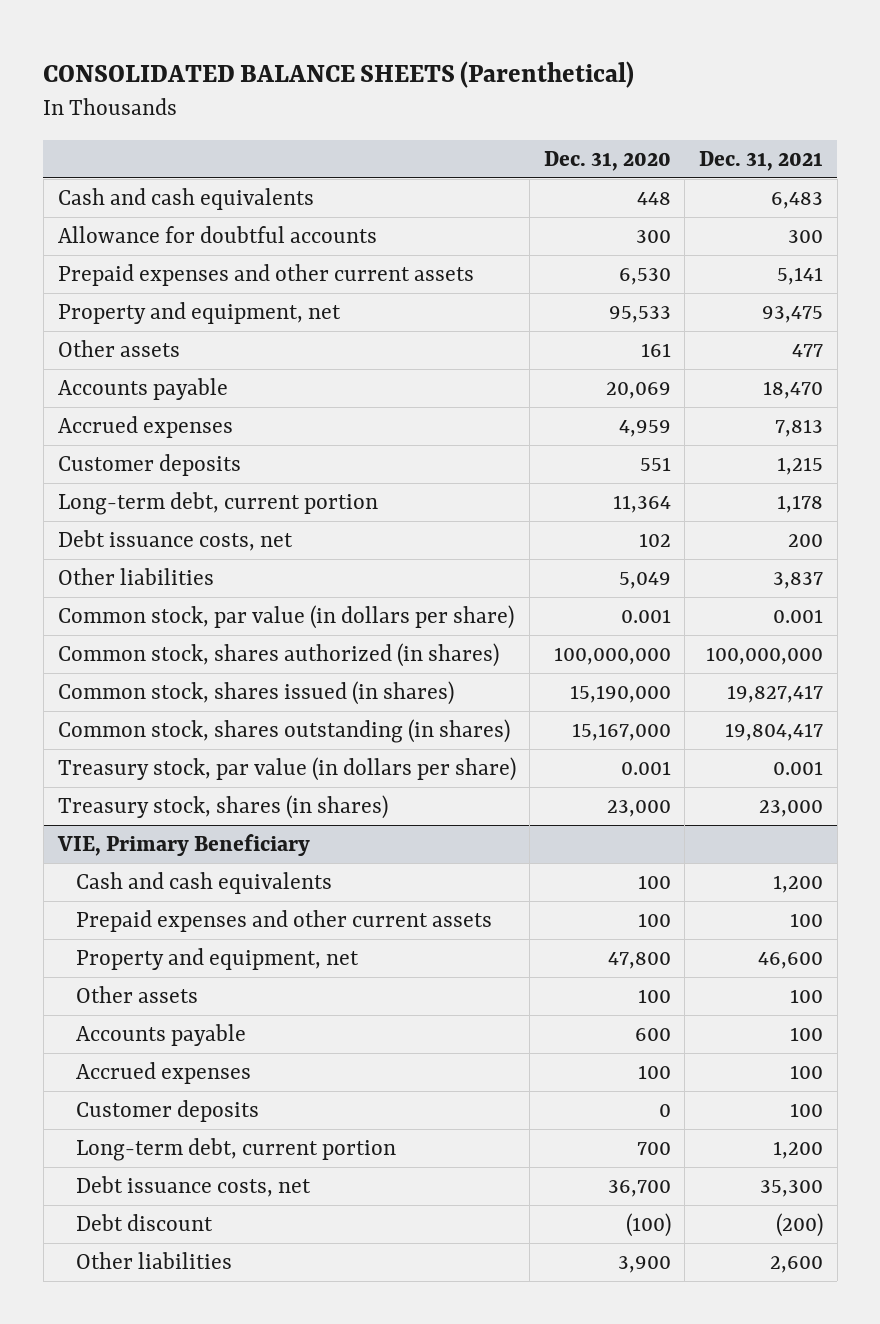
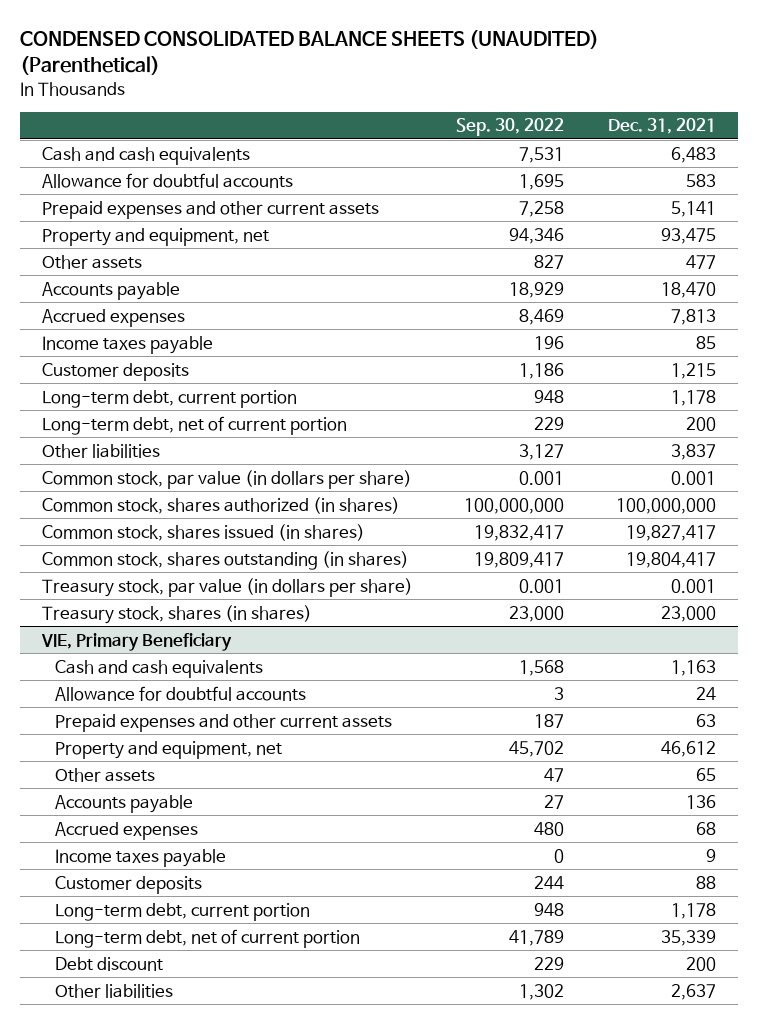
- CONSOLIDATED BALANCE SHEETS (Parenthetical)
+ CONDENSED CONSOLIDATED BALANCE SHEETS (UNAUDITED) (Parenthetical)
- | Dec. 31, 2020 | Dec. 31, 2021
+ | Sep. 30, 2022 | Dec. 31, 2021
- Allowance for doubtful accounts | 300 | 300
+ Allowance for doubtful accounts | 1,695 | 583
+ Income taxes payable | 196 | 85
- Debt issuance costs, net | 102 | 200
+ Long-term debt, net of current portion | 229 | 200
@ VIE, Primary Beneficiary
- Cash and cash equivalents | 100 | 1,200
- Prepaid expenses and other current assets | 100 | 100
- Property and equipment, net | 47,800 | 46,600
- Other assets | 100 | 100
- Accounts payable | 600 | 100
- Accrued expenses | 100 | 100
- Customer deposits | 0 | 100
- Long-term debt, current portion | 700 | 1,200
- Debt issuance costs, net | 36,700 | 35,300
- Debt discount | (100) | (200)
- Other liabilities | 3,900 | 2,600
+ Cash and cash equivalents | 1,568 | 1,163
+ Allowance for doubtful accounts | 3 | 24
+ Prepaid expenses and other current assets | 187 | 63
+ Property and equipment, net | 45,702 | 46,612
+ Other assets | 47 | 65
+ Accounts payable | 27 | 136
+ Accrued expenses | 480 | 68
+ Income taxes payable | 0 | 9
+ Customer deposits | 244 | 88
+ Long-term debt, current portion | 948 | 1,178
+ Long-term debt, net of current portion | 41,789 | 35,339
+ Debt discount | 229 | 200
+ Other liabilities | 1,302 | 2,637

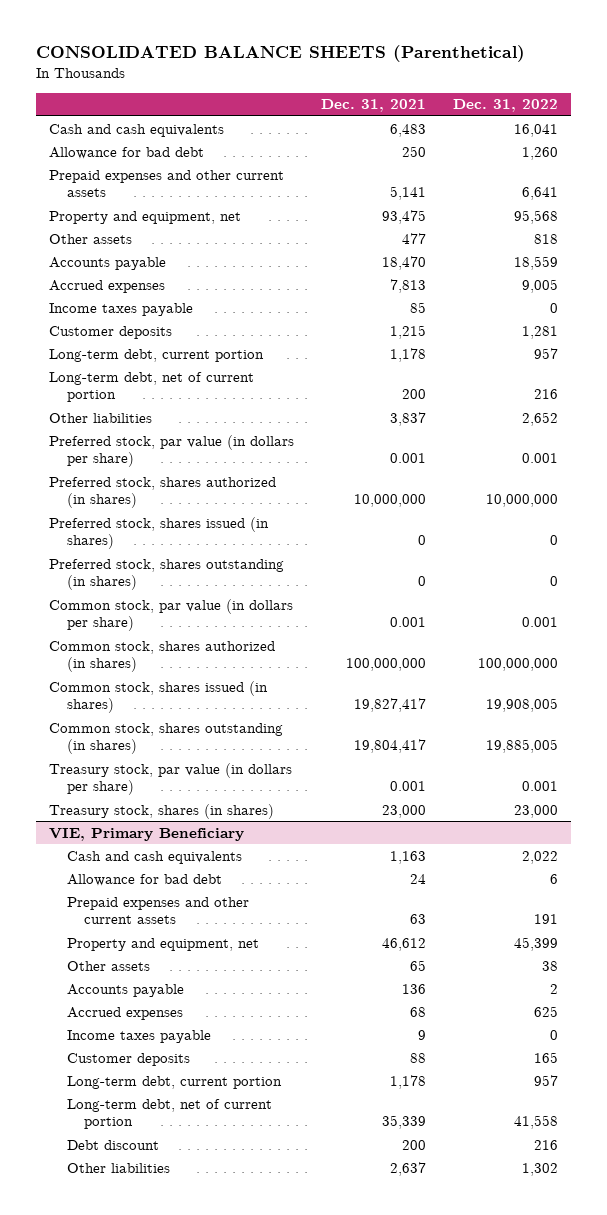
- CONDENSED CONSOLIDATED BALANCE SHEETS (UNAUDITED) (Parenthetical)
+ CONSOLIDATED BALANCE SHEETS (Parenthetical)
- | Sep. 30, 2022 | Dec. 31, 2021
+ | Dec. 31, 2021 | Dec. 31, 2022
- Allowance for doubtful accounts | 1,695 | 583
+ Allowance for bad debt | 250 | 1,260
+ Preferred stock, par value (in dollars per share) | 0.001 | 0.001
+ Preferred stock, shares authorized (in shares) | 10,000,000 | 10,000,000
+ Preferred stock, shares issued (in shares) | 0 | 0
+ Preferred stock, shares outstanding (in shares) | 0 | 0
@ VIE, Primary Beneficiary
- Allowance for doubtful accounts | 3 | 24
+ Allowance for bad debt | 24 | 6

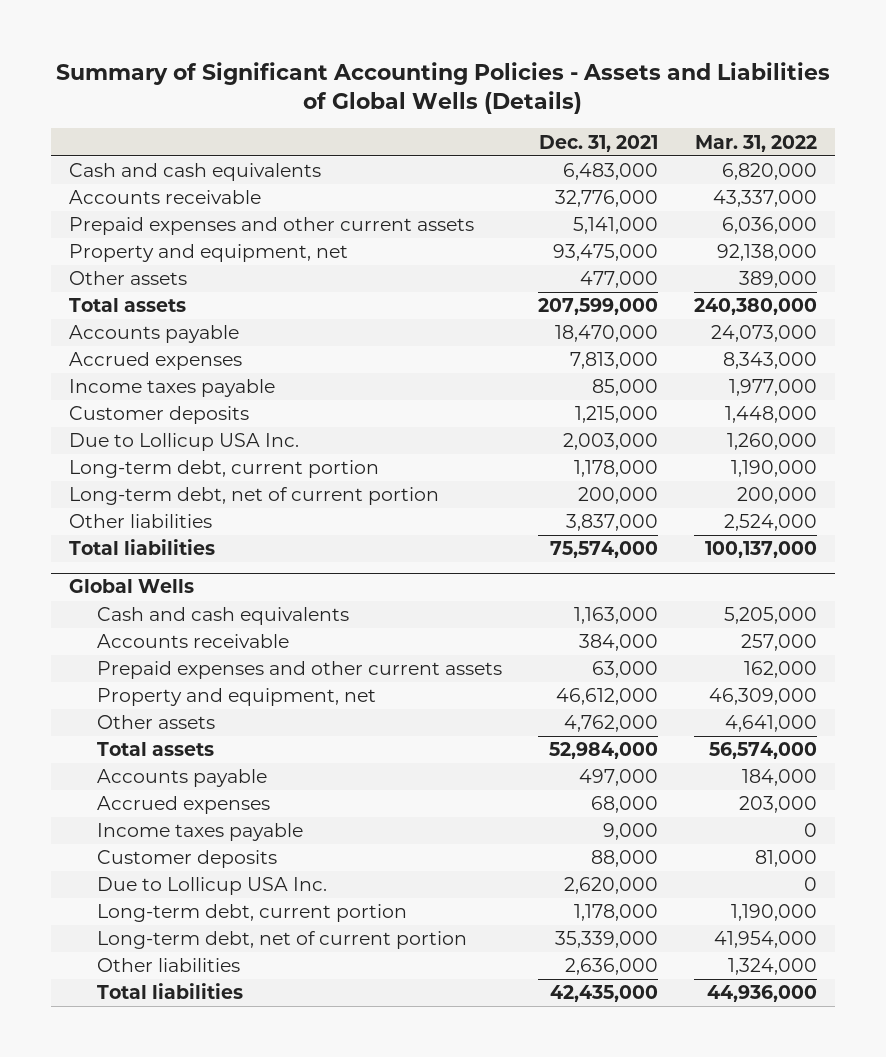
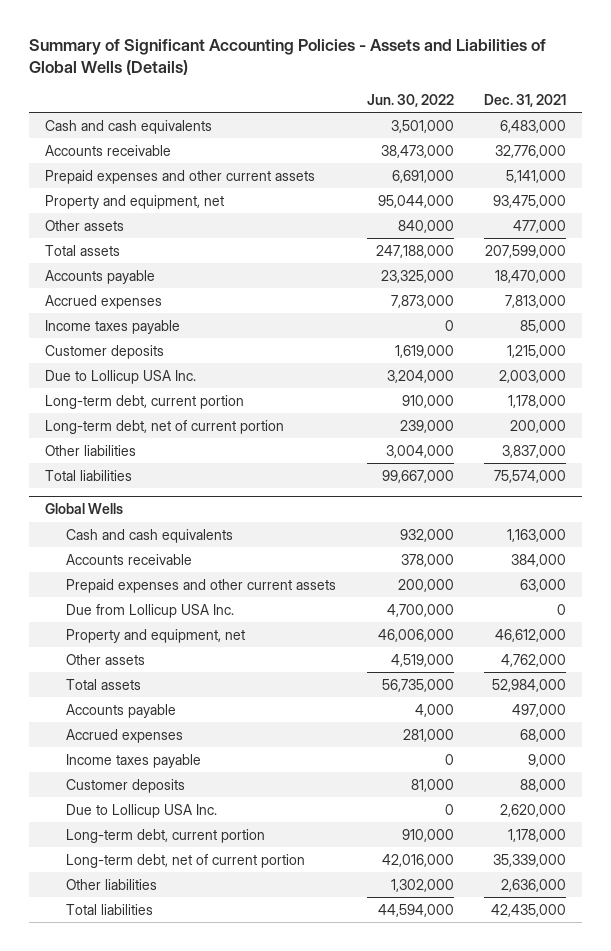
- | Dec. 31, 2021 | Mar. 31, 2022
+ | Jun. 30, 2022 | Dec. 31, 2021
@ Global Wells
+ Due from Lollicup USA Inc. | 4,700,000 | 0

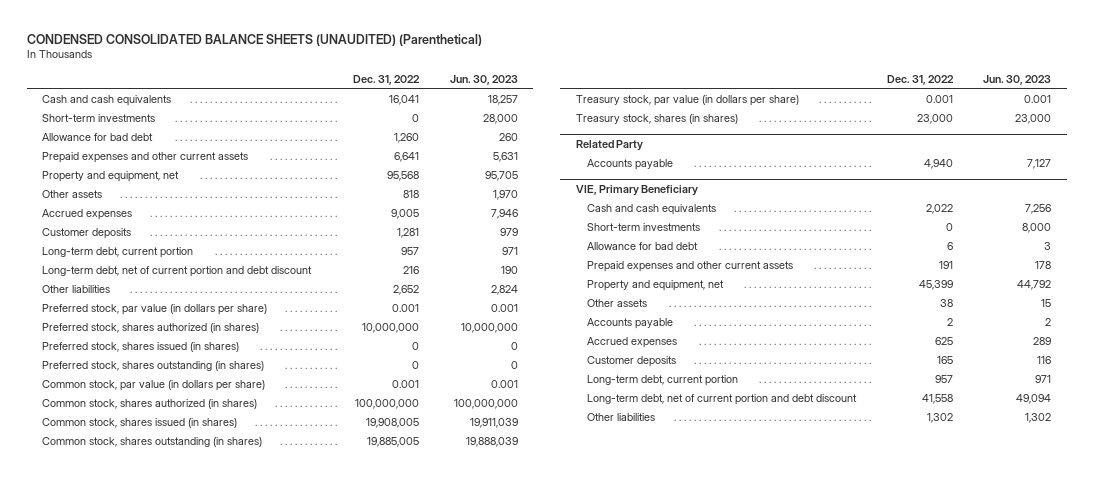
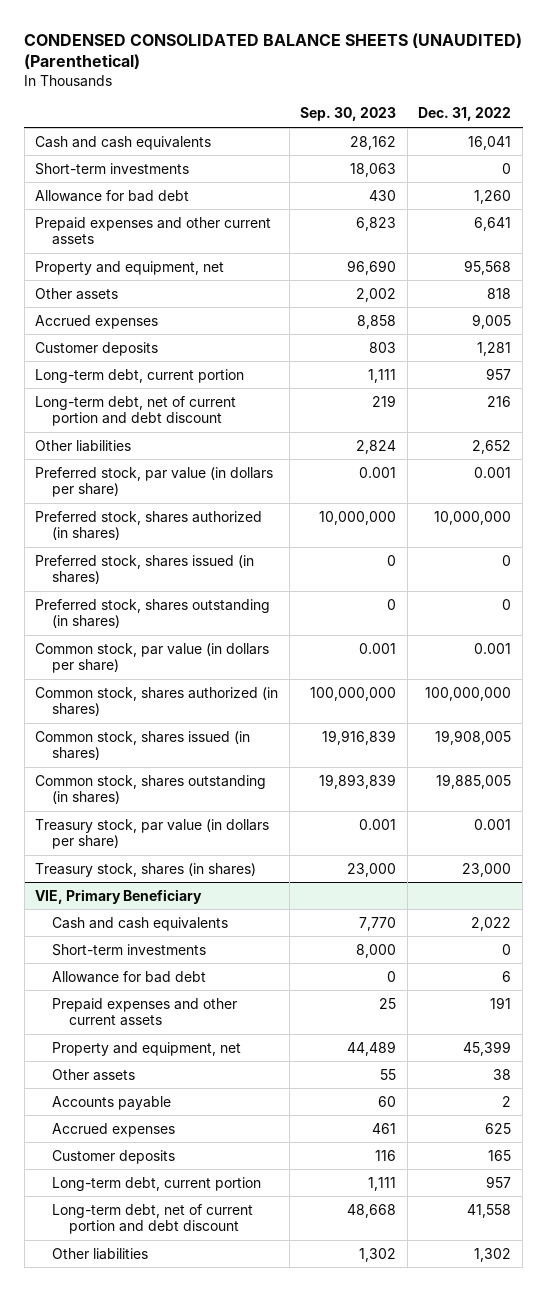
- | Dec. 31, 2022 | Jun. 30, 2023
+ | Sep. 30, 2023 | Dec. 31, 2022
- Related Party
- Accounts payable | 4,940 | 7,127

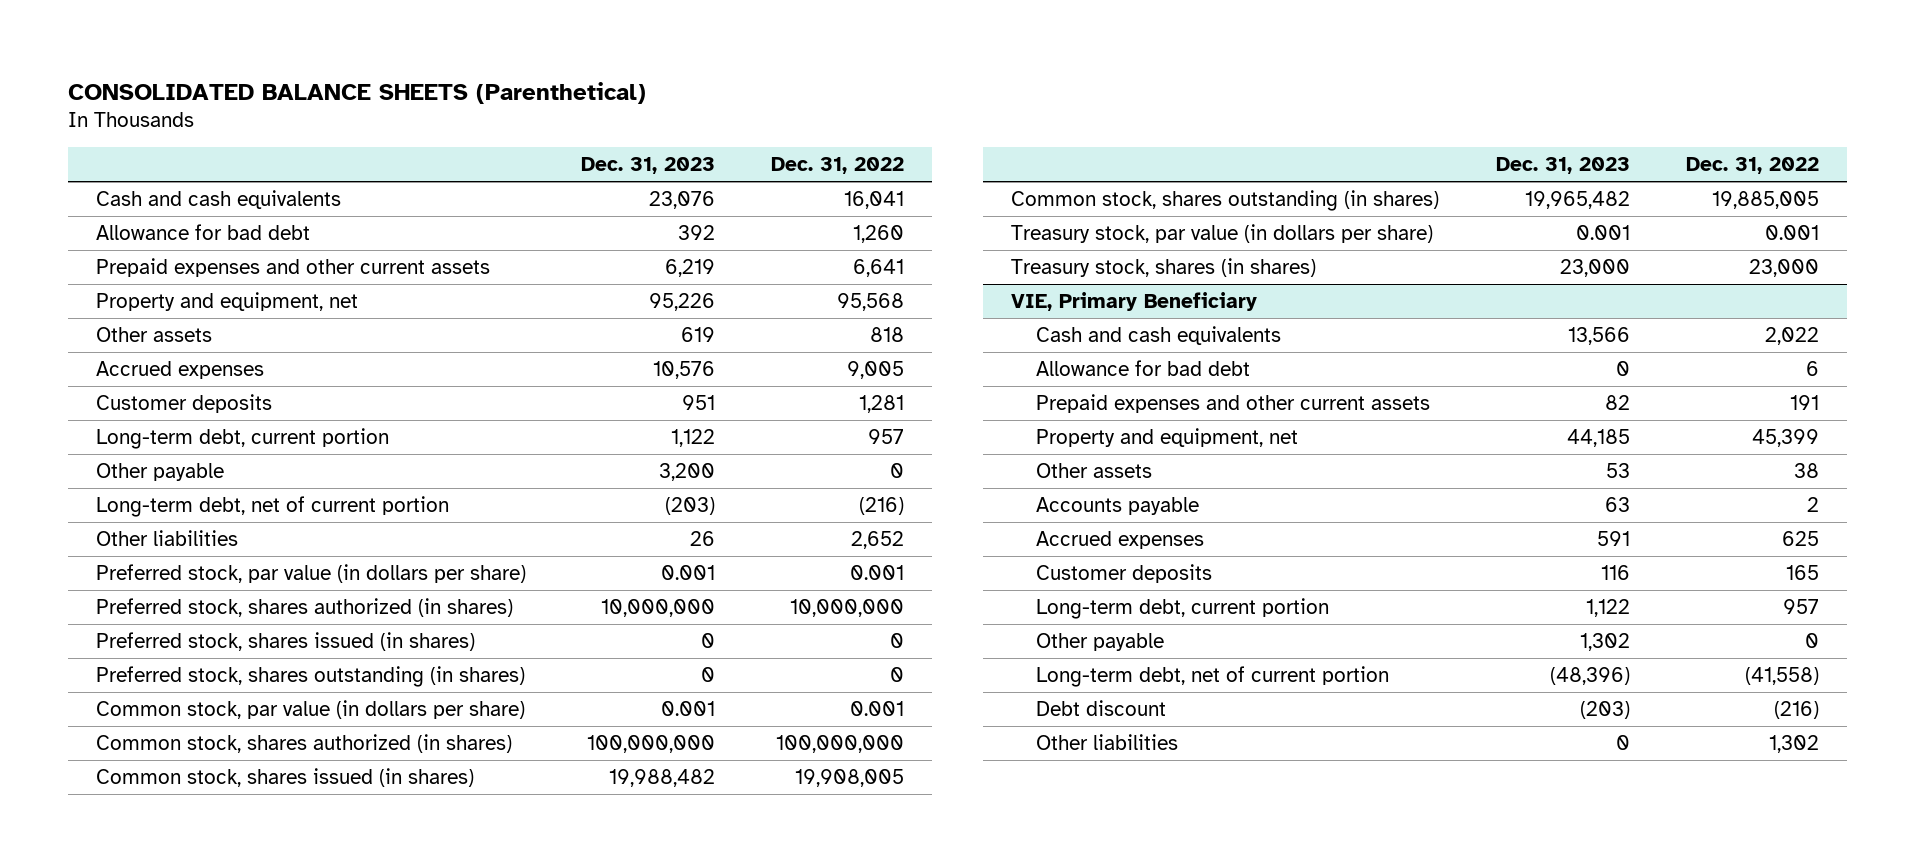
- CONDENSED CONSOLIDATED BALANCE SHEETS (UNAUDITED) (Parenthetical)
+ CONSOLIDATED BALANCE SHEETS (Parenthetical)
- | Sep. 30, 2023 | Dec. 31, 2022
+ | Dec. 31, 2023 | Dec. 31, 2022
- Short-term investments | 18,063 | 0
- Long-term debt, net of current portion and debt discount | 219 | 216
+ Other payable | 3,200 | 0
+ Long-term debt, net of current portion | (203) | (216)
@ VIE, Primary Beneficiary
- Short-term investments | 8,000 | 0
- Long-term debt, net of current portion and debt discount | 48,668 | 41,558
+ Other payable | 1,302 | 0
+ Long-term debt, net of current portion | (48,396) | (41,558)
+ Debt discount | (203) | (216)

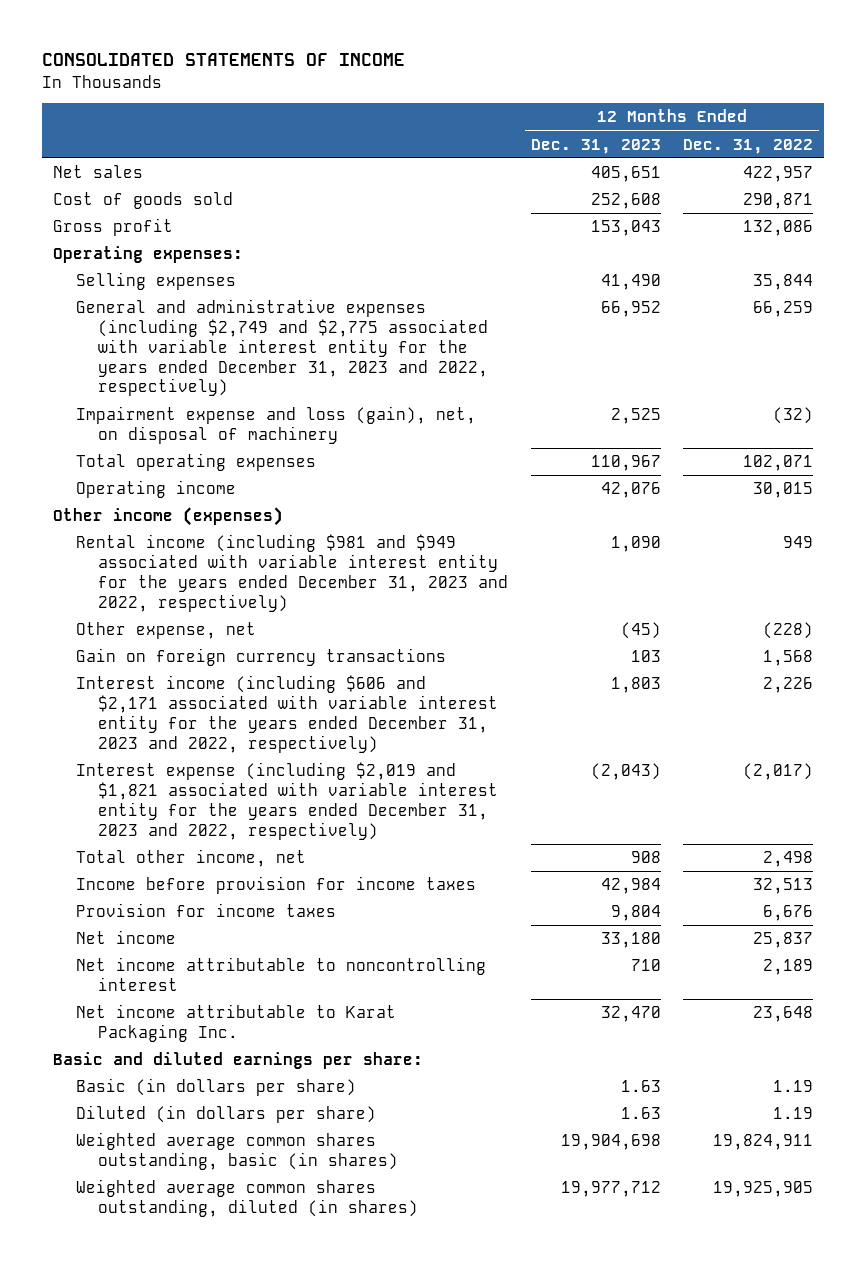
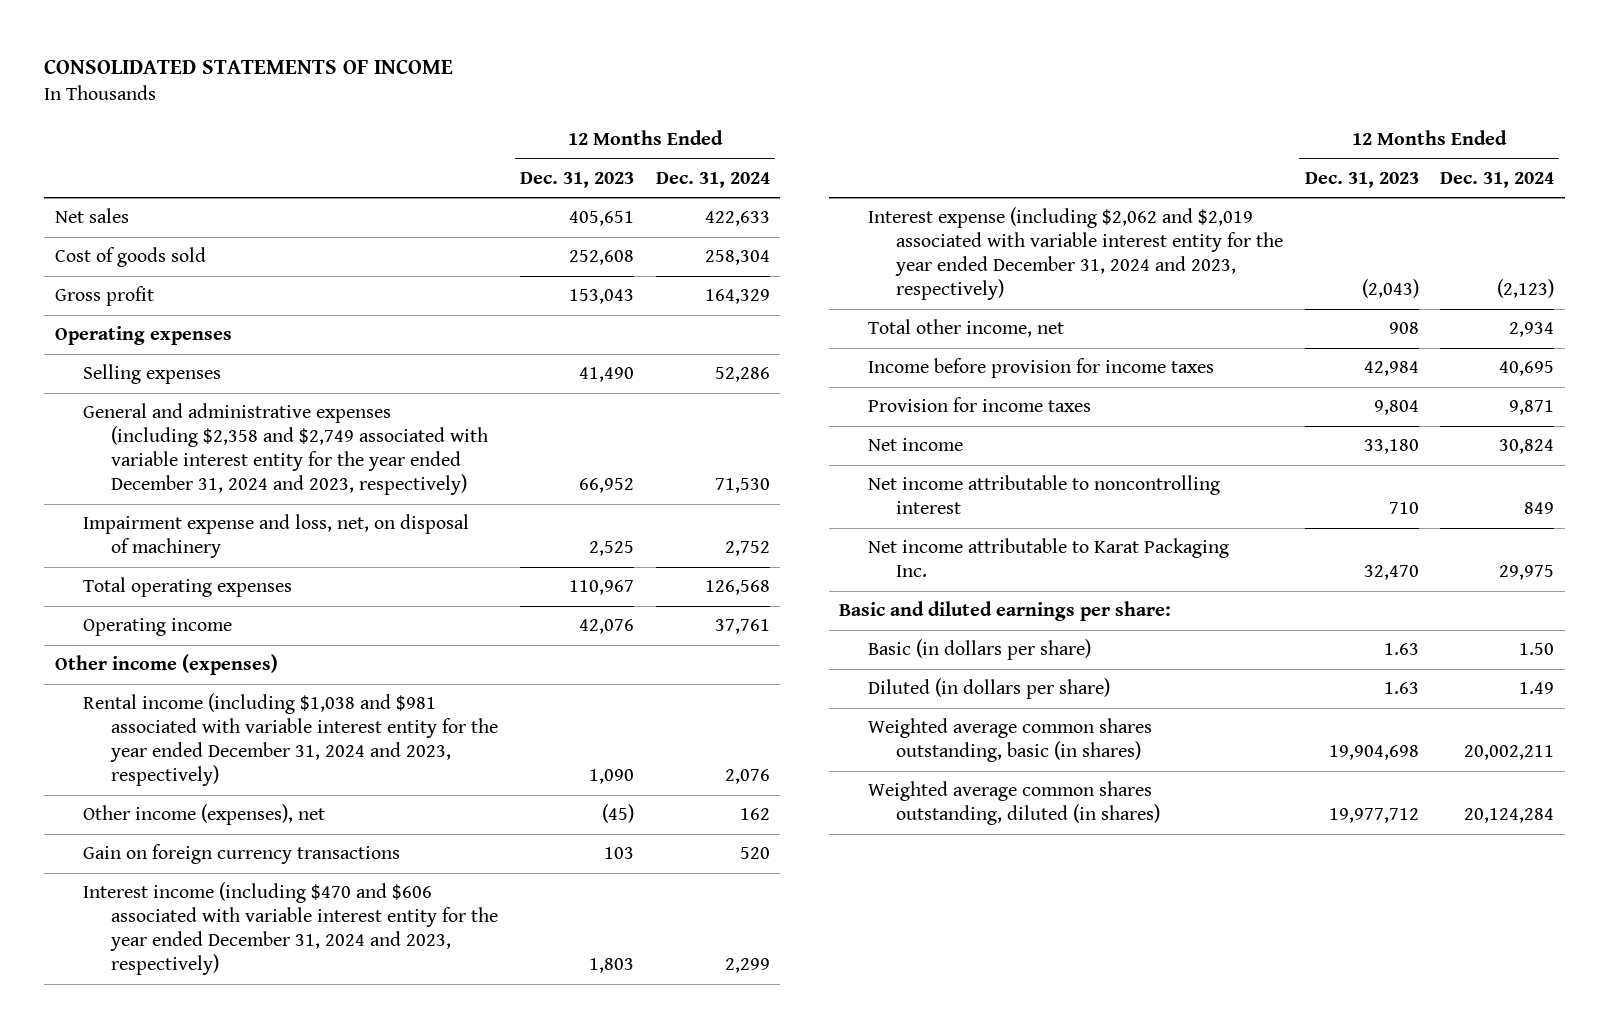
- | 12 Months Ended Dec. 31, 2023 | 12 Months Ended Dec. 31, 2022
+ | 12 Months Ended Dec. 31, 2023 | 12 Months Ended Dec. 31, 2024
- Operating expenses:
+ Operating expenses
- General and administrative expenses (including $2,749 and $2,775 associated with variable interest entity for the years ended December 31, 2023 and 2022, respectively) | 66,952 | 66,259
- Impairment expense and loss (gain), net, on disposal of machinery | 2,525 | (32)
+ General and administrative expenses (including $2,358 and $2,749 associated with variable interest entity for the year ended December 31, 2024 and 2023, respectively) | 66,952 | 71,530
+ Impairment expense and loss, net, on disposal of machinery | 2,525 | 2,752
- Rental income (including $981 and $949 associated with variable interest entity for the years ended December 31, 2023 and 2022, respectively) | 1,090 | 949
- Other expense, net | (45) | (228)
+ Rental income (including $1,038 and $981 associated with variable interest entity for the year ended December 31, 2024 and 2023, respectively) | 1,090 | 2,076
+ Other income (expenses), net | (45) | 162
- Interest income (including $606 and $2,171 associated with variable interest entity for the years ended December 31, 2023 and 2022, respectively) | 1,803 | 2,226
- Interest expense (including $2,019 and $1,821 associated with variable interest entity for the years ended December 31, 2023 and 2022, respectively) | (2,043) | (2,017)
+ Interest income (including $470 and $606 associated with variable interest entity for the year ended December 31, 2024 and 2023, respectively) | 1,803 | 2,299
+ Interest expense (including $2,062 and $2,019 associated with variable interest entity for the year ended December 31, 2024 and 2023, respectively) | (2,043) | (2,123)

